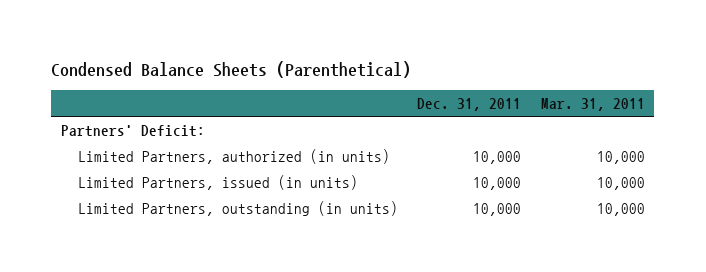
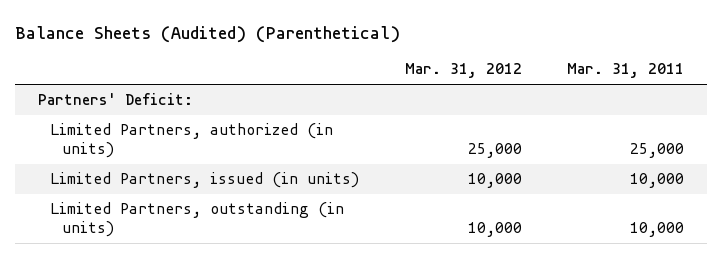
- Condensed Balance Sheets (Parenthetical)
+ Balance Sheets (Audited) (Parenthetical)
- | Dec. 31, 2011 | Mar. 31, 2011
+ | Mar. 31, 2012 | Mar. 31, 2011
- Limited Partners, authorized (in units) | 10,000 | 10,000
+ Limited Partners, authorized (in units) | 25,000 | 25,000

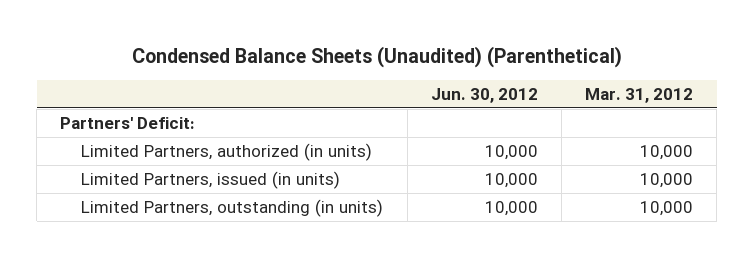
- Balance Sheets (Audited) (Parenthetical)
+ Condensed Balance Sheets (Unaudited) (Parenthetical)
- | Mar. 31, 2012 | Mar. 31, 2011
+ | Jun. 30, 2012 | Mar. 31, 2012
- Limited Partners, authorized (in units) | 25,000 | 25,000
+ Limited Partners, authorized (in units) | 10,000 | 10,000

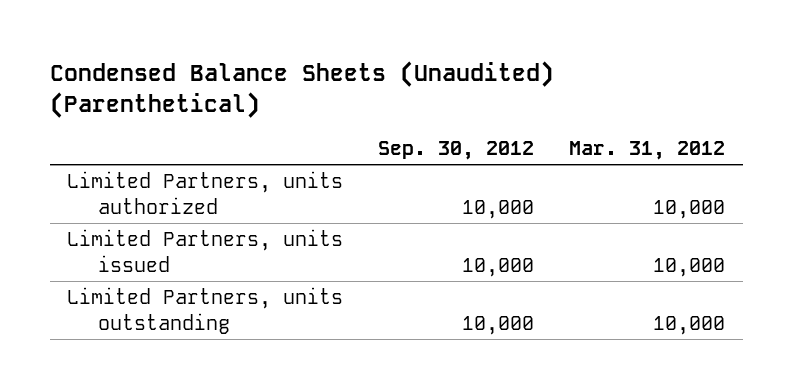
- | Jun. 30, 2012 | Mar. 31, 2012
+ | Sep. 30, 2012 | Mar. 31, 2012
- Partners' Deficit:
- Limited Partners, authorized (in units) | 10,000 | 10,000
- Limited Partners, issued (in units) | 10,000 | 10,000
- Limited Partners, outstanding (in units) | 10,000 | 10,000
+ Limited Partners, units authorized | 10,000 | 10,000
+ Limited Partners, units issued | 10,000 | 10,000
+ Limited Partners, units outstanding | 10,000 | 10,000

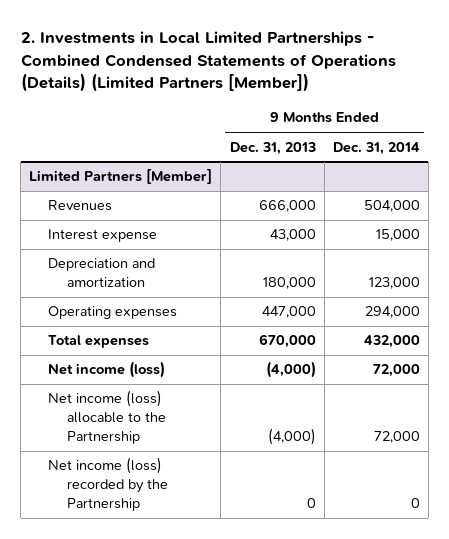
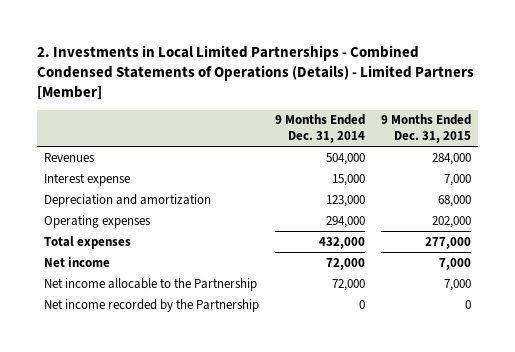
- 2. Investments in Local Limited Partnerships - Combined Condensed Statements of Operations (Details) (Limited Partners [Member])
+ 2. Investments in Local Limited Partnerships - Combined Condensed Statements of Operations (Details) - Limited Partners [Member]
- | 9 Months Ended Dec. 31, 2013 | 9 Months Ended Dec. 31, 2014
+ | 9 Months Ended Dec. 31, 2014 | 9 Months Ended Dec. 31, 2015
- Limited Partners [Member]
- Net income (loss) | (4,000) | 72,000
- Net income (loss) allocable to the Partnership | (4,000) | 72,000
- Net income (loss) recorded by the Partnership | 0 | 0
+ Net income | 72,000 | 7,000
+ Net income allocable to the Partnership | 72,000 | 7,000
+ Net income recorded by the Partnership | 0 | 0

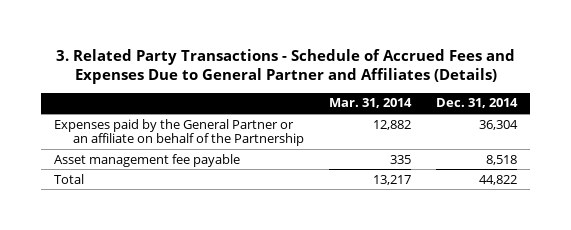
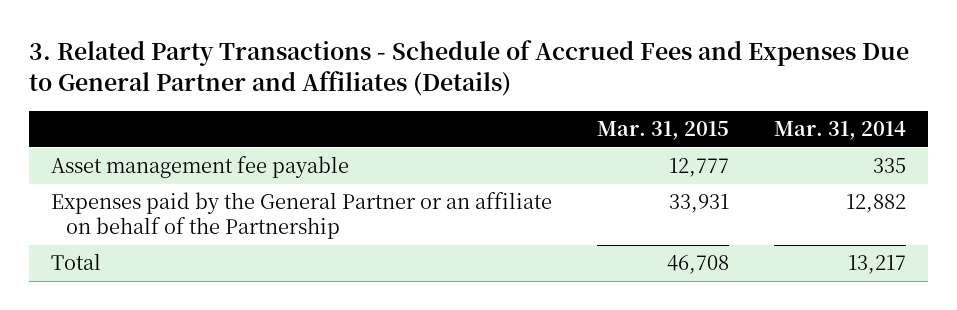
- | Mar. 31, 2014 | Dec. 31, 2014
+ | Mar. 31, 2015 | Mar. 31, 2014
moved down: Expenses paid by the General Partner or an affiliate on behalf of the Partnership | 33,931 | 12,882

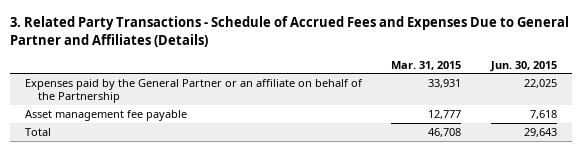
- | Mar. 31, 2015 | Mar. 31, 2014
+ | Mar. 31, 2015 | Jun. 30, 2015
moved down: Asset management fee payable | 12,777 | 7,618

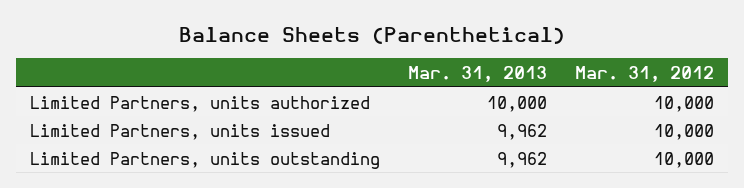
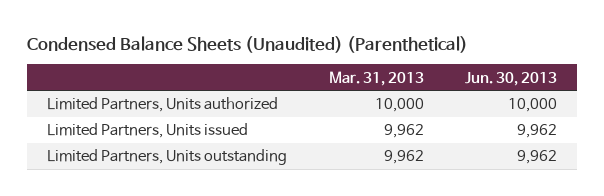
- Balance Sheets (Parenthetical)
+ Condensed Balance Sheets (Unaudited) (Parenthetical)
- | Mar. 31, 2013 | Mar. 31, 2012
+ | Mar. 31, 2013 | Jun. 30, 2013
- Limited Partners, units authorized | 10,000 | 10,000
- Limited Partners, units issued | 9,962 | 10,000
- Limited Partners, units outstanding | 9,962 | 10,000
+ Limited Partners, Units authorized | 10,000 | 10,000
+ Limited Partners, Units issued | 9,962 | 9,962
+ Limited Partners, Units outstanding | 9,962 | 9,962

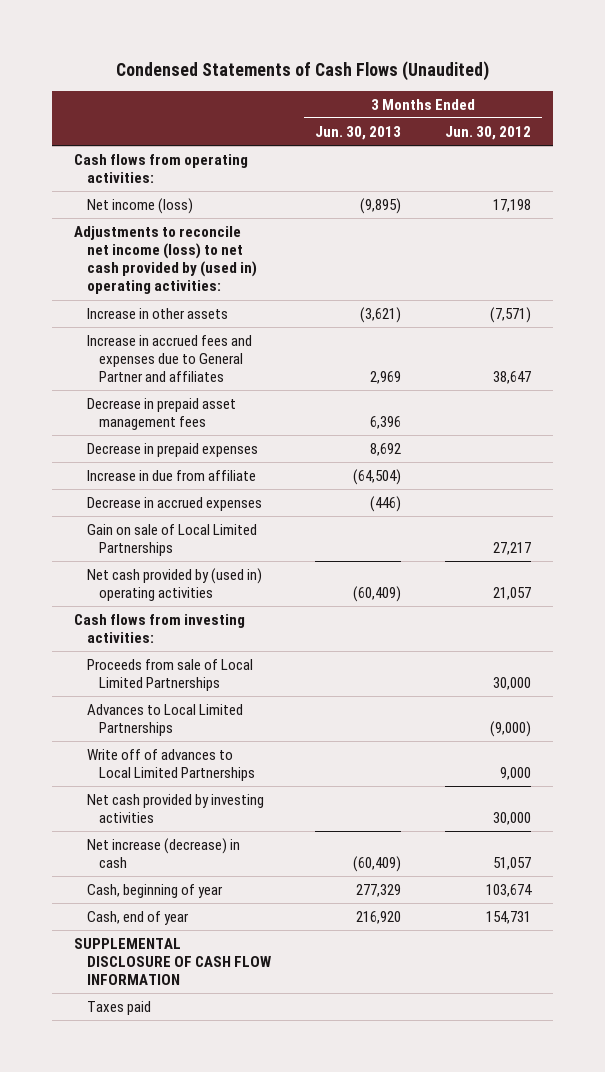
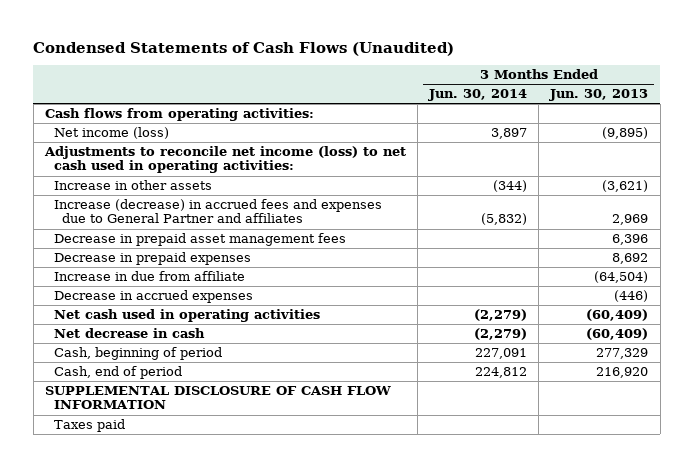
- | 3 Months Ended Jun. 30, 2013 | 3 Months Ended Jun. 30, 2012
+ | 3 Months Ended Jun. 30, 2014 | 3 Months Ended Jun. 30, 2013
- Adjustments to reconcile net income (loss) to net cash provided by (used in) operating activities:
+ Adjustments to reconcile net income (loss) to net cash used in operating activities:
- Increase in accrued fees and expenses due to General Partner and affiliates | 2,969 | 38,647
+ Increase (decrease) in accrued fees and expenses due to General Partner and affiliates | (5,832) | 2,969
- Gain on sale of Local Limited Partnerships | | 27,217
- Net cash provided by (used in) operating activities | (60,409) | 21,057
- Cash flows from investing activities:
- Proceeds from sale of Local Limited Partnerships | | 30,000
- Advances to Local Limited Partnerships | | (9,000)
- Write off of advances to Local Limited Partnerships | | 9,000
- Net cash provided by investing activities | | 30,000
- Net increase (decrease) in cash | (60,409) | 51,057
- Cash, beginning of year | 277,329 | 103,674
- Cash, end of year | 216,920 | 154,731
+ Net cash used in operating activities | (2,279) | (60,409)
+ Net decrease in cash | (2,279) | (60,409)
+ Cash, beginning of period | 227,091 | 277,329
+ Cash, end of period | 224,812 | 216,920

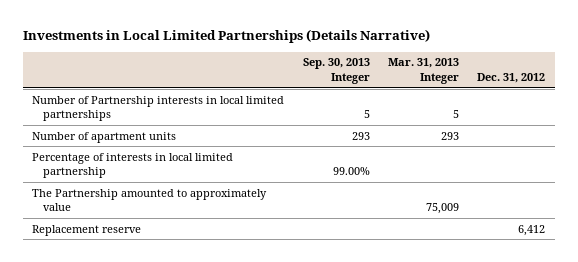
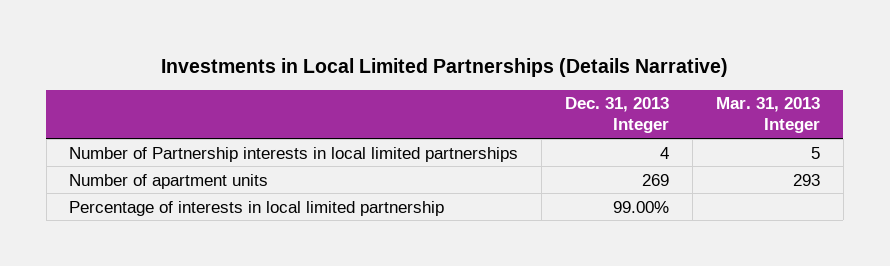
- | Sep. 30, 2013 Integer | Mar. 31, 2013 Integer | Dec. 31, 2012
+ | Dec. 31, 2013 Integer | Mar. 31, 2013 Integer
- The Partnership amounted to approximately value | | 75,009 |
- Replacement reserve | | | 6,412

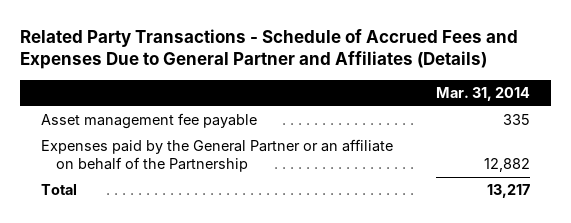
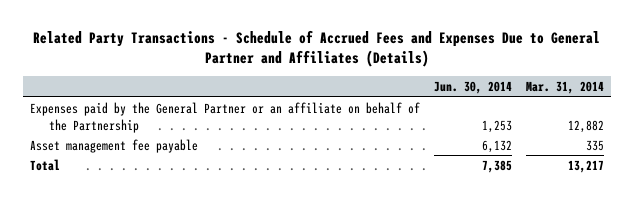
- | Mar. 31, 2014
+ | Jun. 30, 2014 | Mar. 31, 2014
moved down: Asset management fee payable | 6,132 | 335

